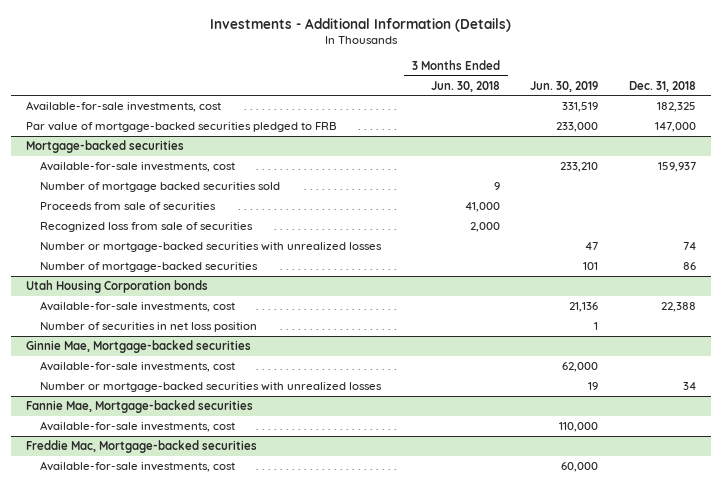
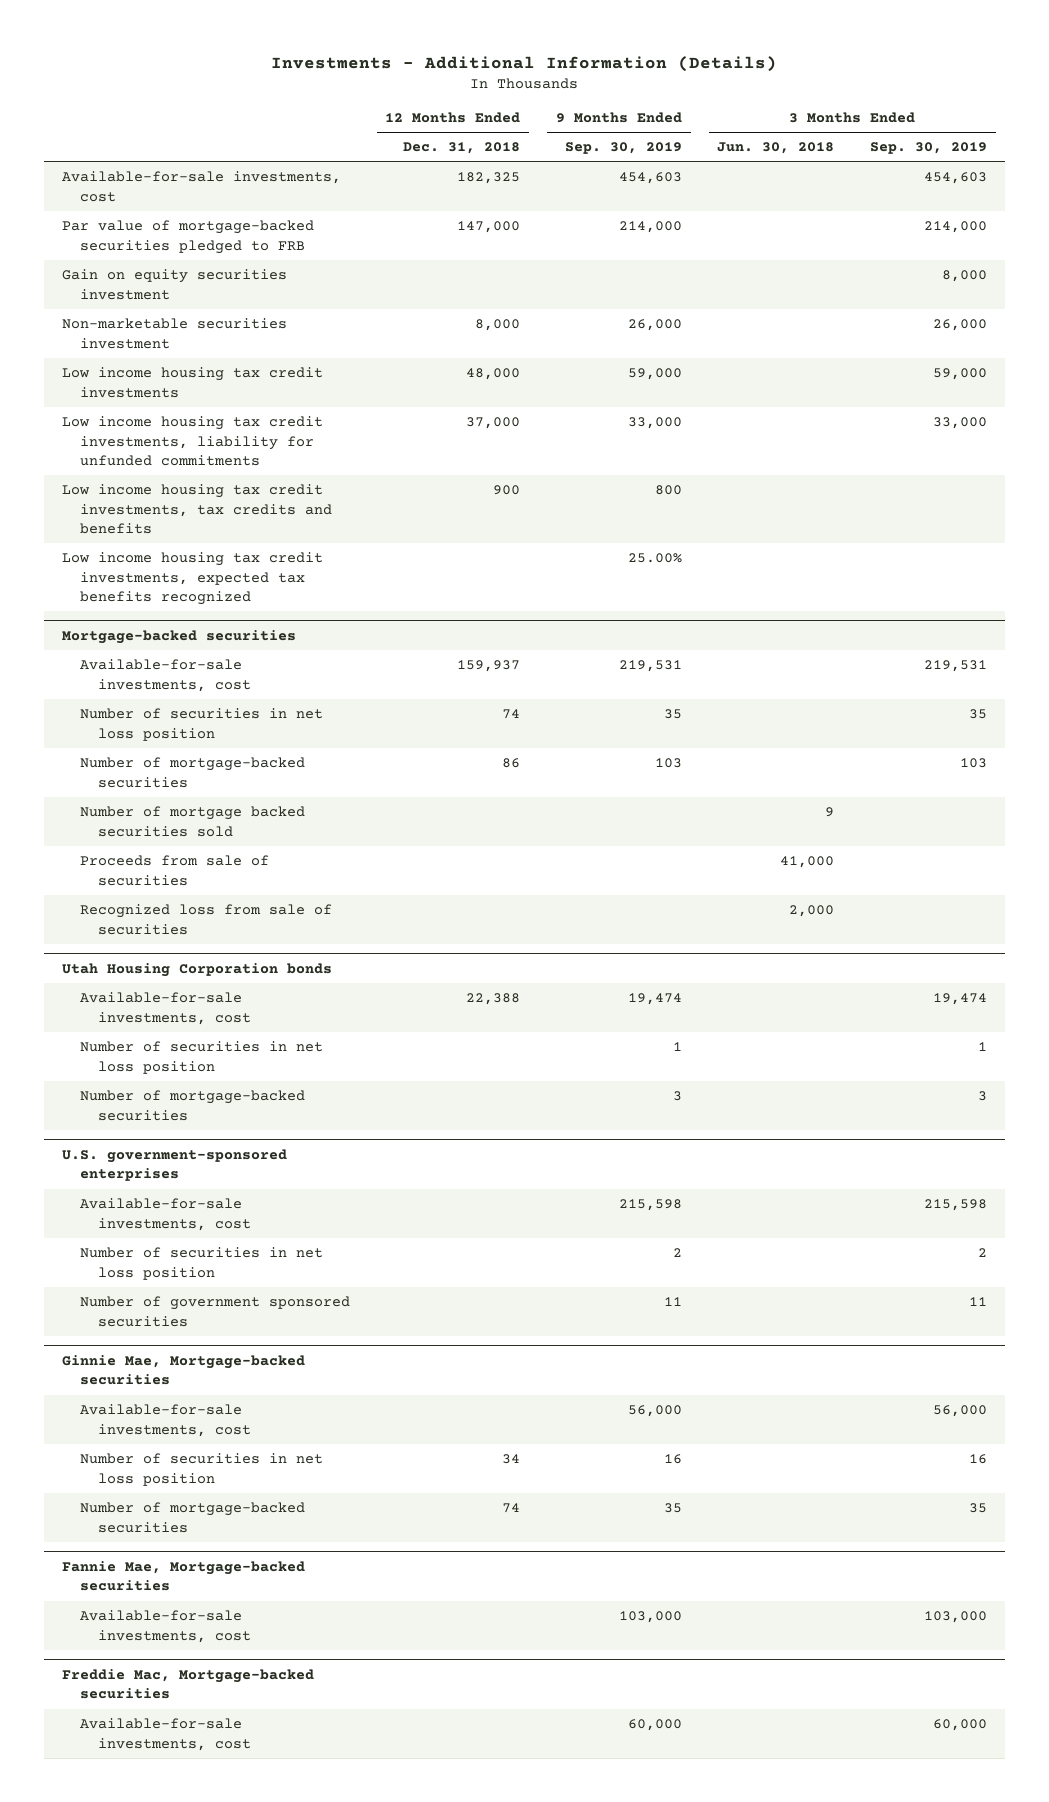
- | 3 Months Ended Jun. 30, 2018 | Jun. 30, 2019 | Dec. 31, 2018
+ | 12 Months Ended Dec. 31, 2018 | 9 Months Ended Sep. 30, 2019 | 3 Months Ended Jun. 30, 2018 | 3 Months Ended Sep. 30, 2019
+ Gain on equity securities investment | | | | 8,000
+ Non-marketable securities investment | 8,000 | 26,000 | | 26,000
+ Low income housing tax credit investments | 48,000 | 59,000 | | 59,000
+ Low income housing tax credit investments, liability for unfunded commitments | 37,000 | 33,000 | | 33,000
+ Low income housing tax credit investments, tax credits and benefits | 900 | 800 | |
+ Low income housing tax credit investments, expected tax benefits recognized | | 25.00% | |
@ Mortgage-backed securities
+ Number of securities in net loss position | 74 | 35 | | 35
moved up: Number of mortgage-backed securities | 86 | 103 | | 103
- Number or mortgage-backed securities with unrealized losses | | 47 | 74
@ Utah Housing Corporation bonds
+ Number of mortgage-backed securities | | 3 | | 3
+ U.S. government-sponsored enterprises
+ Available-for-sale investments, cost | | 215,598 | | 215,598
+ Number of securities in net loss position | | 2 | | 2
+ Number of government sponsored securities | | 11 | | 11
@ Ginnie Mae, Mortgage-backed securities
- Number or mortgage-backed securities with unrealized losses | | 19 | 34
+ Number of securities in net loss position | 34 | 16 | | 16
+ Number of mortgage-backed securities | 74 | 35 | | 35

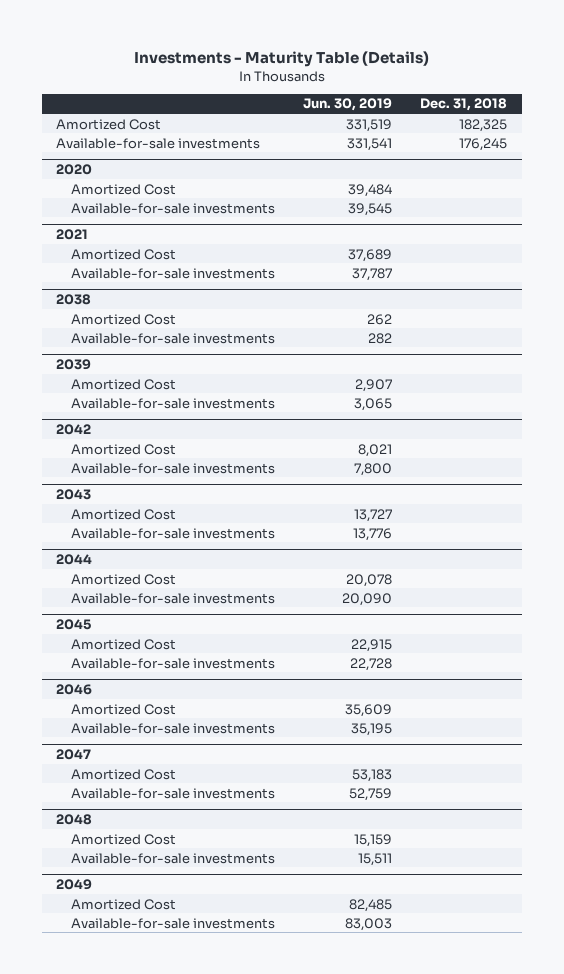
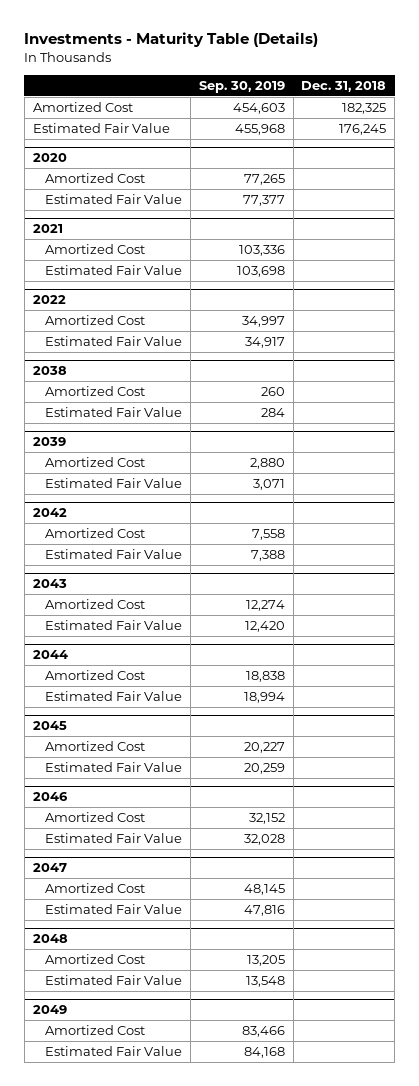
- | Jun. 30, 2019 | Dec. 31, 2018
+ | Sep. 30, 2019 | Dec. 31, 2018
- Available-for-sale investments | 331,541 | 176,245
+ Estimated Fair Value | 455,968 | 176,245
@ 2020
- Available-for-sale investments | 39,545 |
+ Estimated Fair Value | 77,377 |
@ 2021
- Available-for-sale investments | 37,787 |
+ Estimated Fair Value | 103,698 |
+ 2022
+ Amortized Cost | 34,997 |
+ Estimated Fair Value | 34,917 |
@ 2038
- Available-for-sale investments | 282 |
+ Estimated Fair Value | 284 |
@ 2039
- Available-for-sale investments | 3,065 |
+ Estimated Fair Value | 3,071 |
@ 2042
- Available-for-sale investments | 7,800 |
+ Estimated Fair Value | 7,388 |
@ 2043
- Available-for-sale investments | 13,776 |
+ Estimated Fair Value | 12,420 |
@ 2044
- Available-for-sale investments | 20,090 |
+ Estimated Fair Value | 18,994 |
@ 2045
- Available-for-sale investments | 22,728 |
+ Estimated Fair Value | 20,259 |
@ 2046
- Available-for-sale investments | 35,195 |
+ Estimated Fair Value | 32,028 |
@ 2047
- Available-for-sale investments | 52,759 |
+ Estimated Fair Value | 47,816 |
@ 2048
- Available-for-sale investments | 15,511 |
+ Estimated Fair Value | 13,548 |
@ 2049
- Available-for-sale investments | 83,003 |
+ Estimated Fair Value | 84,168 |

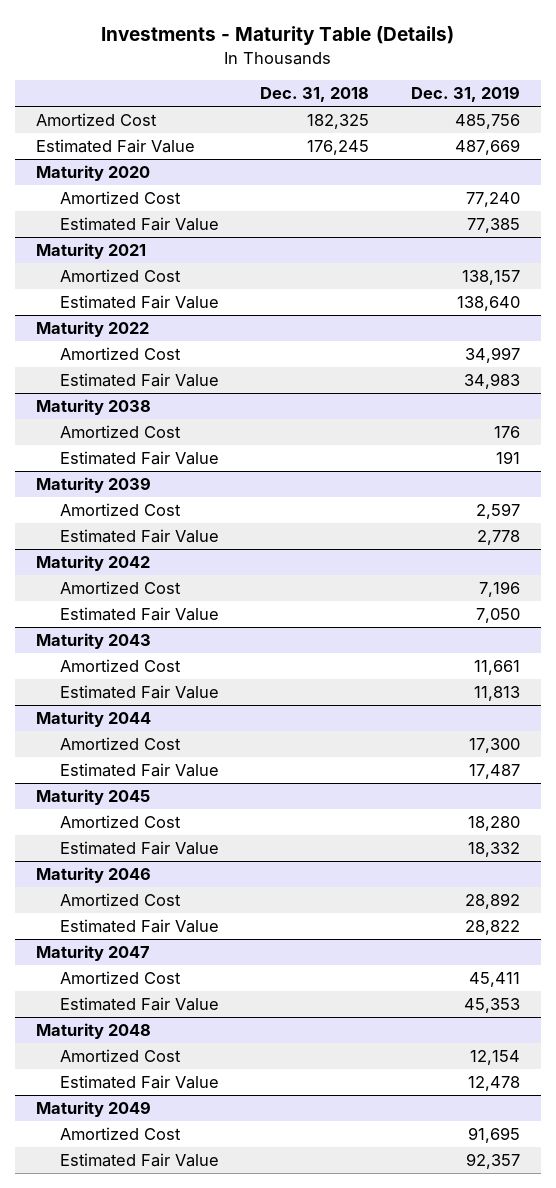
- | Sep. 30, 2019 | Dec. 31, 2018
+ | Dec. 31, 2018 | Dec. 31, 2019
- 2020
+ Maturity 2020
- 2021
+ Maturity 2021
- 2022
+ Maturity 2022
- 2038
+ Maturity 2038
- 2039
+ Maturity 2039
- 2042
+ Maturity 2042
- 2043
+ Maturity 2043
- 2044
+ Maturity 2044
- 2045
+ Maturity 2045
- 2046
+ Maturity 2046
- 2047
+ Maturity 2047
- 2048
+ Maturity 2048
- 2049
+ Maturity 2049

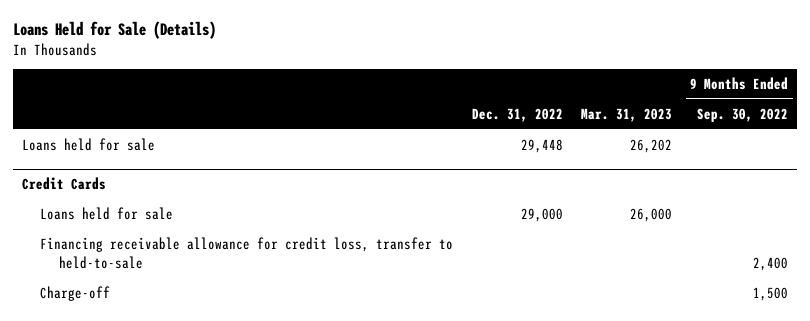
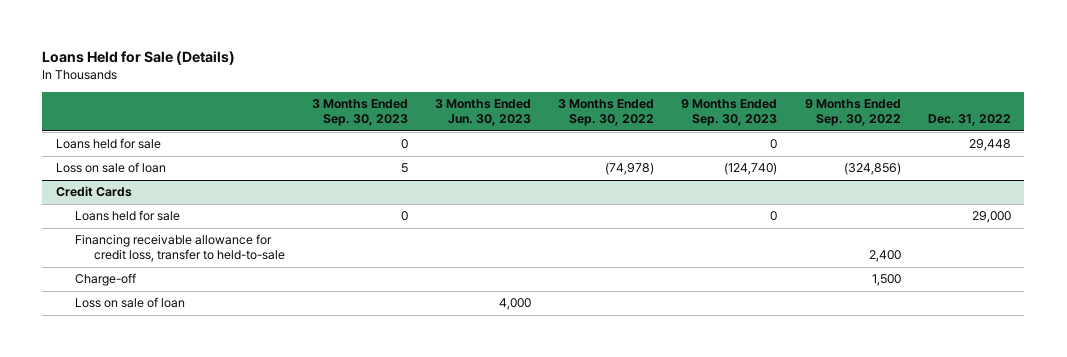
- | Dec. 31, 2022 | Mar. 31, 2023 | 9 Months Ended Sep. 30, 2022
+ | 3 Months Ended Sep. 30, 2023 | 3 Months Ended Jun. 30, 2023 | 3 Months Ended Sep. 30, 2022 | 9 Months Ended Sep. 30, 2023 | 9 Months Ended Sep. 30, 2022 | Dec. 31, 2022
+ Loss on sale of loan | 5 | | (74,978) | (124,740) | (324,856) |
@ Credit Cards
+ Loss on sale of loan | | 4,000 | | | |

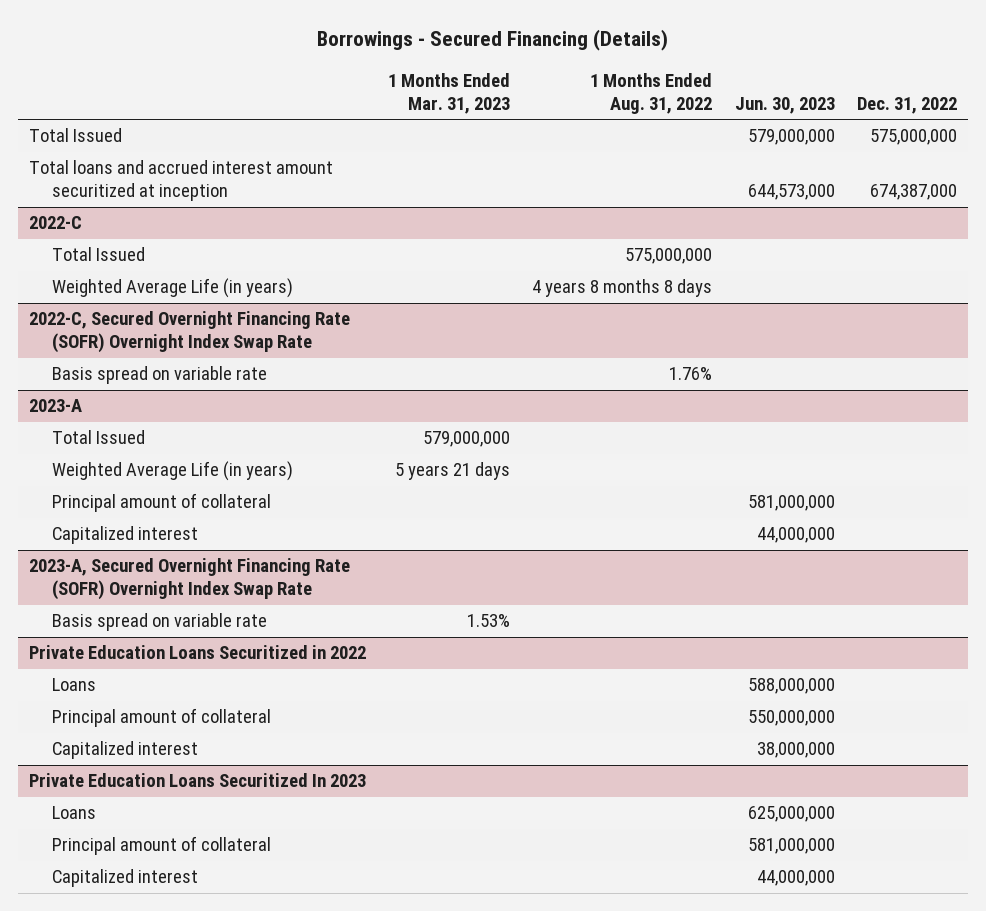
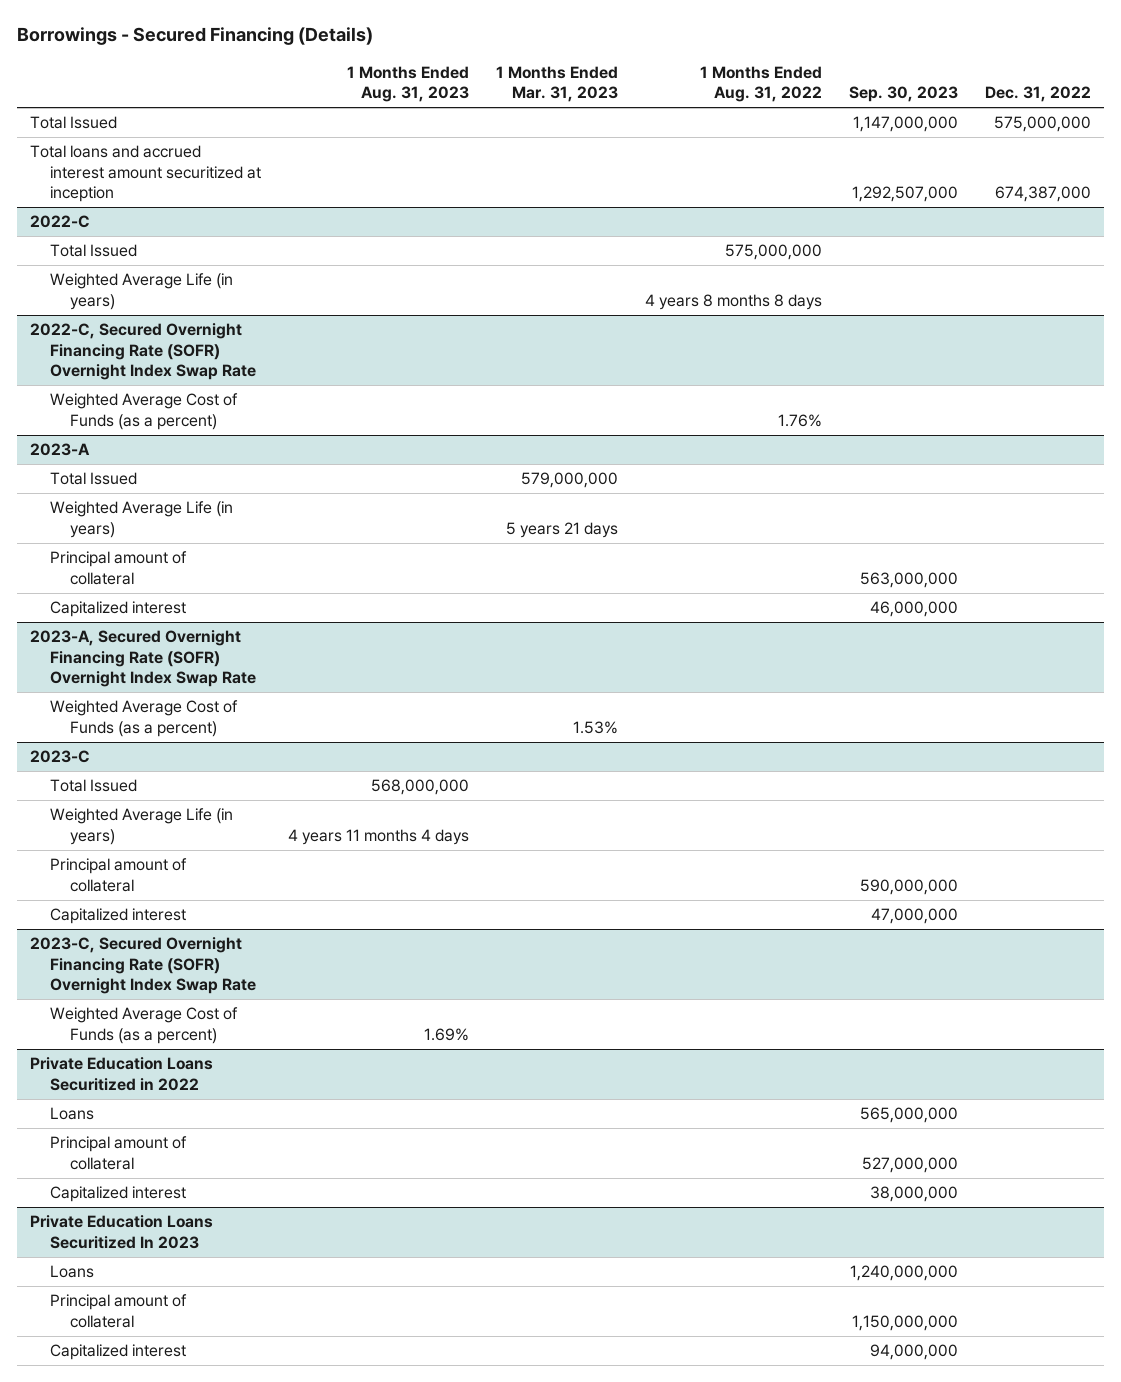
- | 1 Months Ended Mar. 31, 2023 | 1 Months Ended Aug. 31, 2022 | Jun. 30, 2023 | Dec. 31, 2022
+ | 1 Months Ended Aug. 31, 2023 | 1 Months Ended Mar. 31, 2023 | 1 Months Ended Aug. 31, 2022 | Sep. 30, 2023 | Dec. 31, 2022
@ 2022-C, Secured Overnight Financing Rate (SOFR) Overnight Index Swap Rate
- Basis spread on variable rate | | 1.76% | |
+ Weighted Average Cost of Funds (as a percent) | | | 1.76% | |
@ 2023-A, Secured Overnight Financing Rate (SOFR) Overnight Index Swap Rate
- Basis spread on variable rate | 1.53% | | |
+ Weighted Average Cost of Funds (as a percent) | | 1.53% | | |
+ 2023-C
+ Total Issued | 568,000,000 | | | |
+ Weighted Average Life (in years) | 4 years 11 months 4 days | | | |
+ Principal amount of collateral | | | | 590,000,000 |
+ Capitalized interest | | | | 47,000,000 |
+ 2023-C, Secured Overnight Financing Rate (SOFR) Overnight Index Swap Rate
+ Weighted Average Cost of Funds (as a percent) | 1.69% | | | |

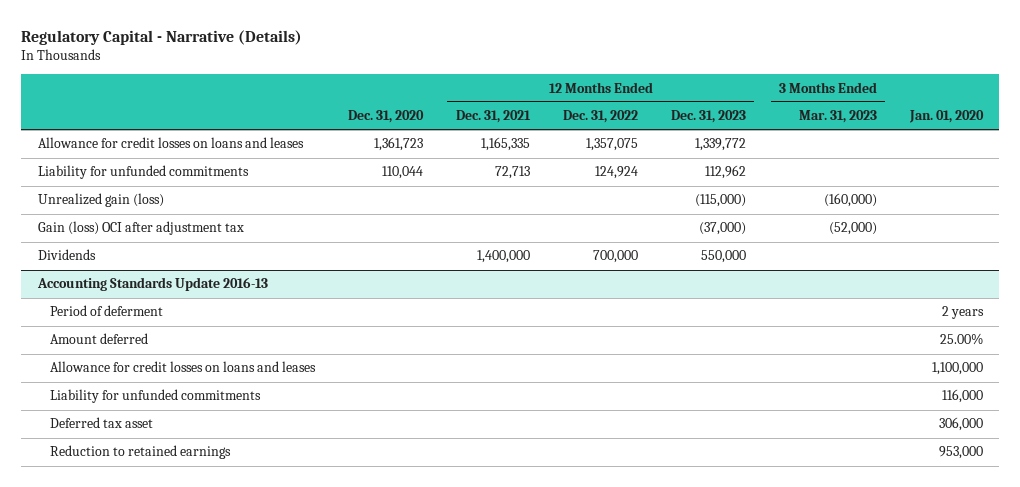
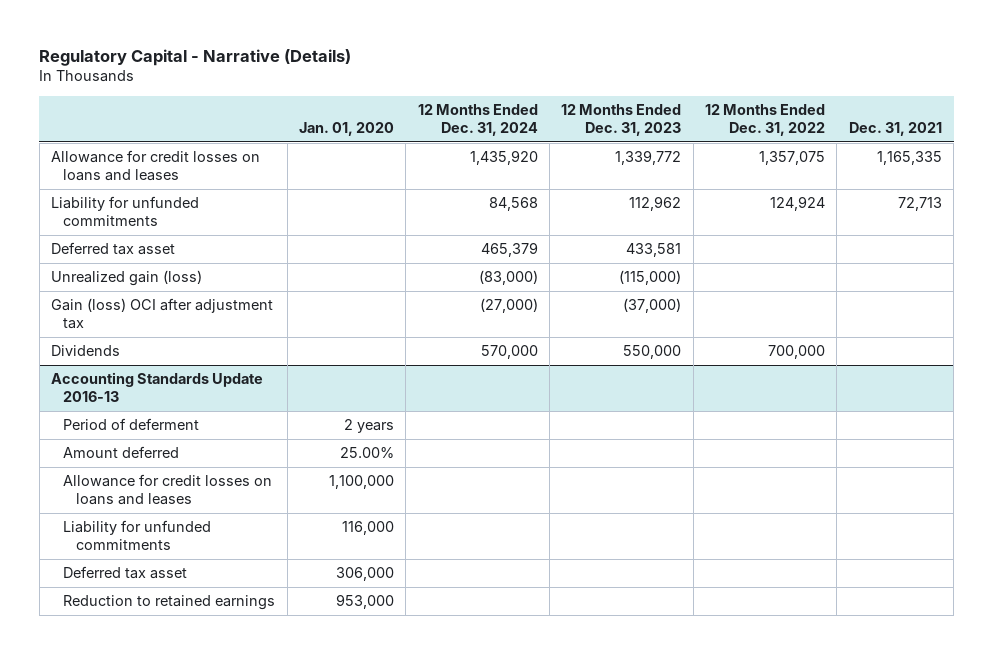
- | Dec. 31, 2020 | 12 Months Ended Dec. 31, 2021 | 12 Months Ended Dec. 31, 2022 | 12 Months Ended Dec. 31, 2023 | 3 Months Ended Mar. 31, 2023 | Jan. 01, 2020
+ | Jan. 01, 2020 | 12 Months Ended Dec. 31, 2024 | 12 Months Ended Dec. 31, 2023 | 12 Months Ended Dec. 31, 2022 | Dec. 31, 2021
+ Deferred tax asset | | 465,379 | 433,581 | |

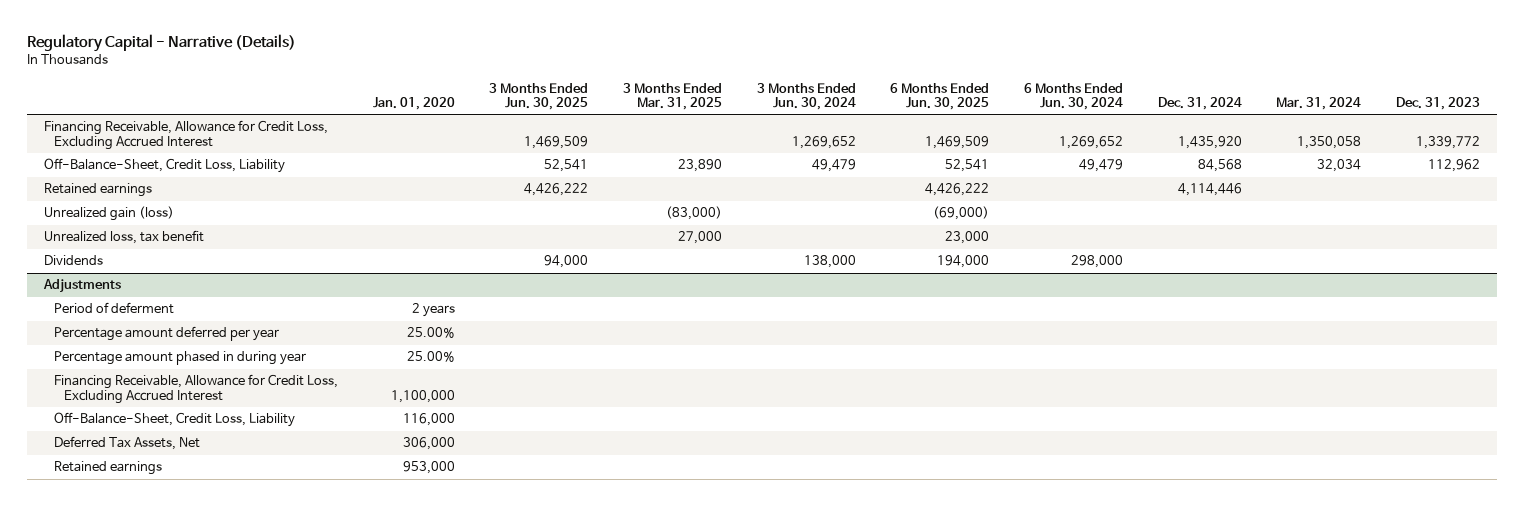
- | Jan. 01, 2020 | 12 Months Ended Dec. 31, 2024 | 12 Months Ended Dec. 31, 2023 | 12 Months Ended Dec. 31, 2022 | Dec. 31, 2021
+ | Jan. 01, 2020 | 3 Months Ended Jun. 30, 2025 | 3 Months Ended Mar. 31, 2025 | 3 Months Ended Jun. 30, 2024 | 6 Months Ended Jun. 30, 2025 | 6 Months Ended Jun. 30, 2024 | Dec. 31, 2024 | Mar. 31, 2024 | Dec. 31, 2023
- Allowance for credit losses on loans and leases | | 1,435,920 | 1,339,772 | 1,357,075 | 1,165,335
- Liability for unfunded commitments | | 84,568 | 112,962 | 124,924 | 72,713
- Deferred tax asset | | 465,379 | 433,581 | |
+ Financing Receivable, Allowance for Credit Loss, Excluding Accrued Interest | | 1,469,509 | | 1,269,652 | 1,469,509 | 1,269,652 | 1,435,920 | 1,350,058 | 1,339,772
+ Off-Balance-Sheet, Credit Loss, Liability | | 52,541 | 23,890 | 49,479 | 52,541 | 49,479 | 84,568 | 32,034 | 112,962
+ Retained earnings | | 4,426,222 | | | 4,426,222 | | 4,114,446 | |
- Gain (loss) OCI after adjustment tax | | (27,000) | (37,000) | |
+ Unrealized loss, tax benefit | | | 27,000 | | 23,000 | | | |
- Accounting Standards Update 2016-13
+ Adjustments
- Amount deferred | 25.00% | | | |
- Allowance for credit losses on loans and leases | 1,100,000 | | | |
- Liability for unfunded commitments | 116,000 | | | |
- Deferred tax asset | 306,000 | | | |
- Reduction to retained earnings | 953,000 | | | |
+ Percentage amount deferred per year | 25.00% | | | | | | | |
+ Percentage amount phased in during year | 25.00% | | | | | | | |
+ Financing Receivable, Allowance for Credit Loss, Excluding Accrued Interest | 1,100,000 | | | | | | | |
+ Off-Balance-Sheet, Credit Loss, Liability | 116,000 | | | | | | | |
+ Deferred Tax Assets, Net | 306,000 | | | | | | | |
+ Retained earnings | 953,000 | | | | | | | |

